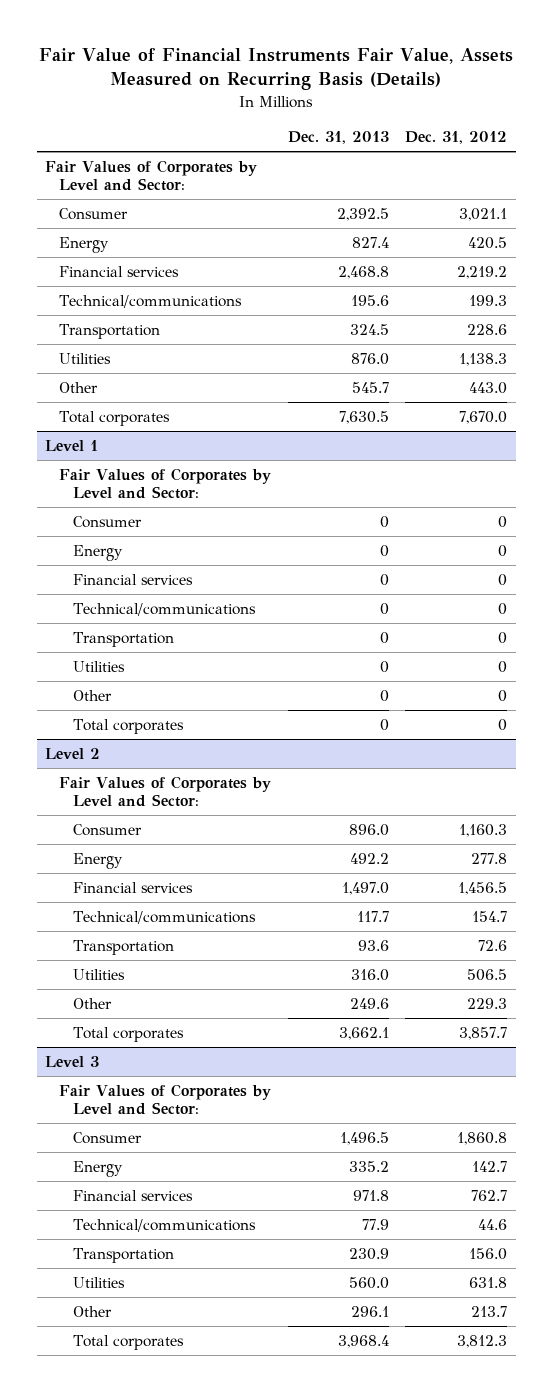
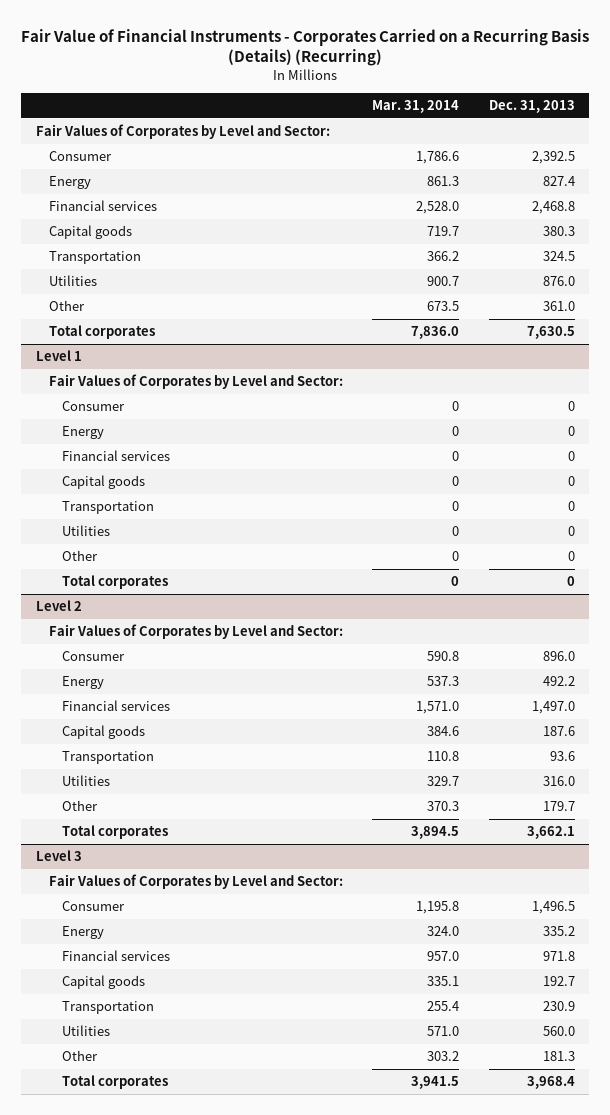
- Fair Value of Financial Instruments Fair Value, Assets Measured on Recurring Basis (Details)
+ Fair Value of Financial Instruments - Corporates Carried on a Recurring Basis (Details) (Recurring)
- | Dec. 31, 2013 | Dec. 31, 2012
+ | Mar. 31, 2014 | Dec. 31, 2013
- Technical/communications | 195.6 | 199.3
+ Capital goods | 719.7 | 380.3
- Other | 545.7 | 443.0
+ Other | 673.5 | 361.0
@ Level 1
- Technical/communications | 0 | 0
+ Capital goods | 0 | 0
@ Level 2
- Technical/communications | 117.7 | 154.7
+ Capital goods | 384.6 | 187.6
- Other | 249.6 | 229.3
+ Other | 370.3 | 179.7
@ Level 3
- Technical/communications | 77.9 | 44.6
+ Capital goods | 335.1 | 192.7
- Other | 296.1 | 213.7
+ Other | 303.2 | 181.3

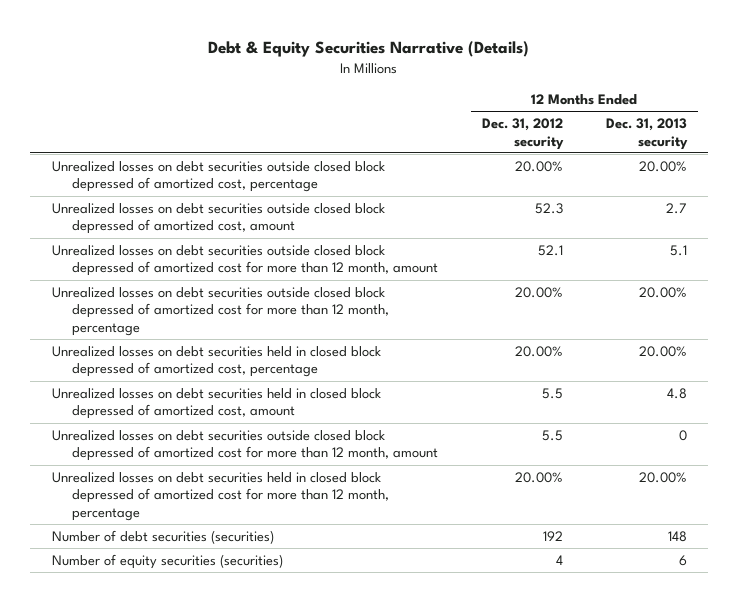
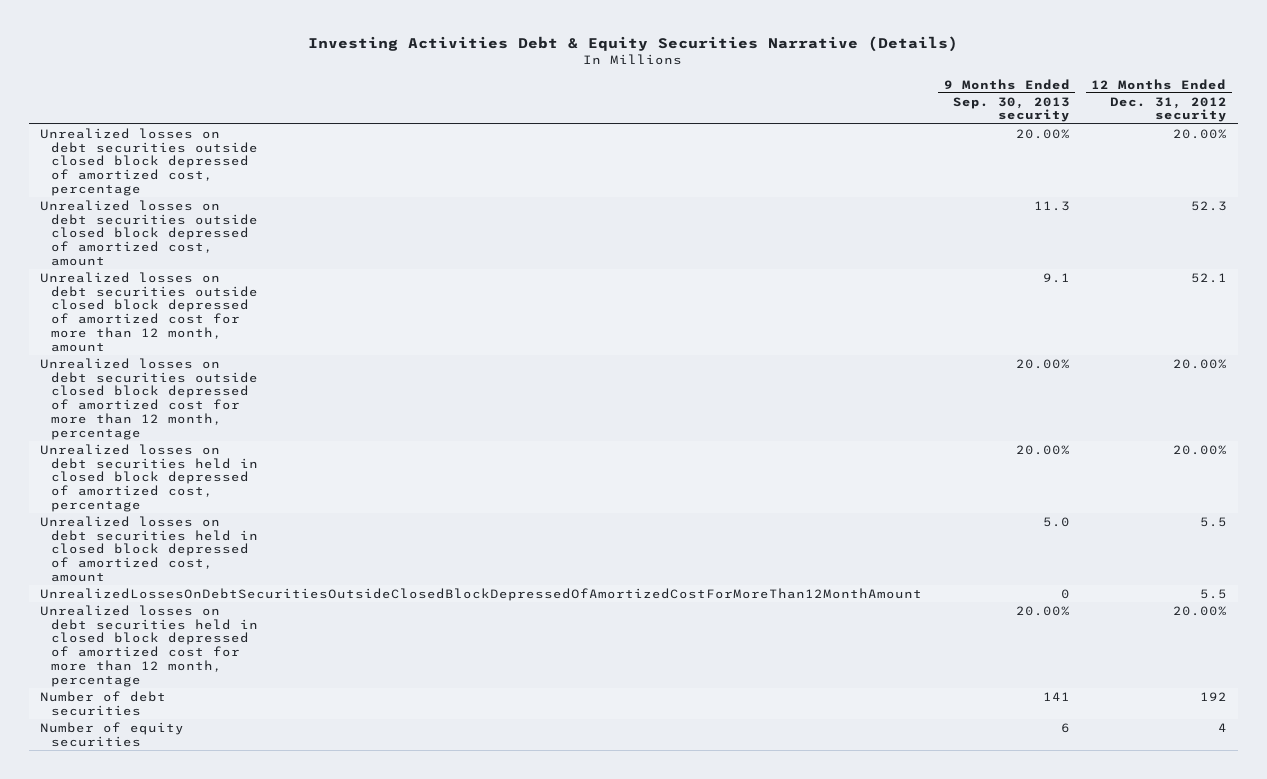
- Debt & Equity Securities Narrative (Details)
+ Investing Activities Debt & Equity Securities Narrative (Details)
- | 12 Months Ended Dec. 31, 2012 security | 12 Months Ended Dec. 31, 2013 security
+ | 9 Months Ended Sep. 30, 2013 security | 12 Months Ended Dec. 31, 2012 security
- Unrealized losses on debt securities outside closed block depressed of amortized cost for more than 12 month, amount | 5.5 | 0
+ UnrealizedLossesOnDebtSecuritiesOutsideClosedBlockDepressedOfAmortizedCostForMoreThan12MonthAmount | 0 | 5.5
- Number of debt securities (securities) | 192 | 148
- Number of equity securities (securities) | 4 | 6
+ Number of debt securities | 141 | 192
+ Number of equity securities | 6 | 4

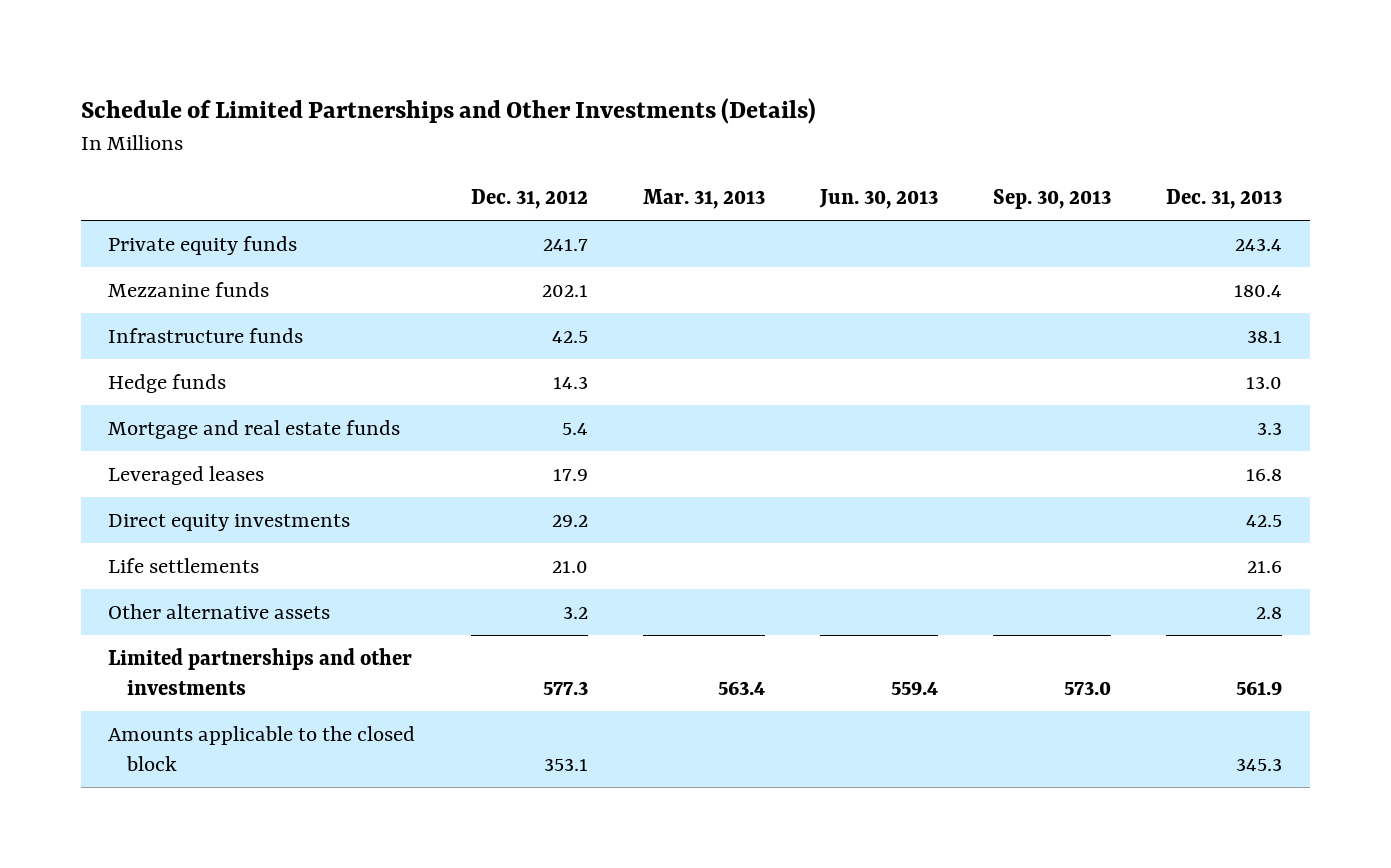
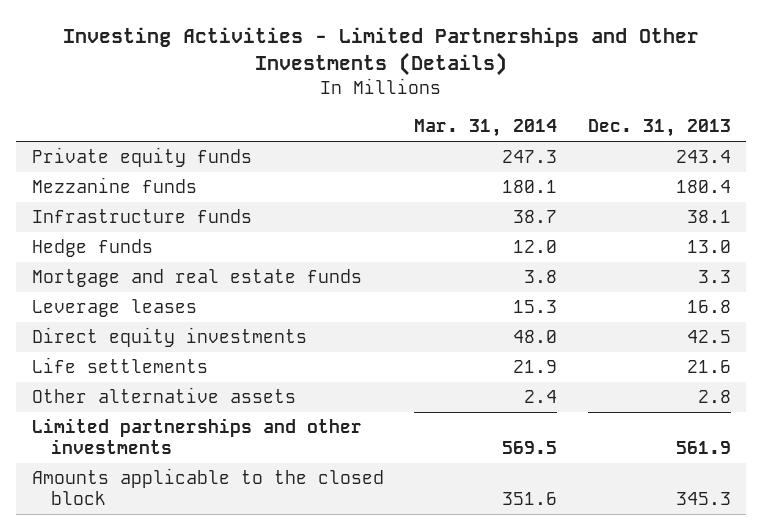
- Schedule of Limited Partnerships and Other Investments (Details)
+ Investing Activities - Limited Partnerships and Other Investments (Details)
- | Dec. 31, 2012 | Mar. 31, 2013 | Jun. 30, 2013 | Sep. 30, 2013 | Dec. 31, 2013
+ | Mar. 31, 2014 | Dec. 31, 2013
- Leveraged leases | 17.9 | | | | 16.8
+ Leverage leases | 15.3 | 16.8

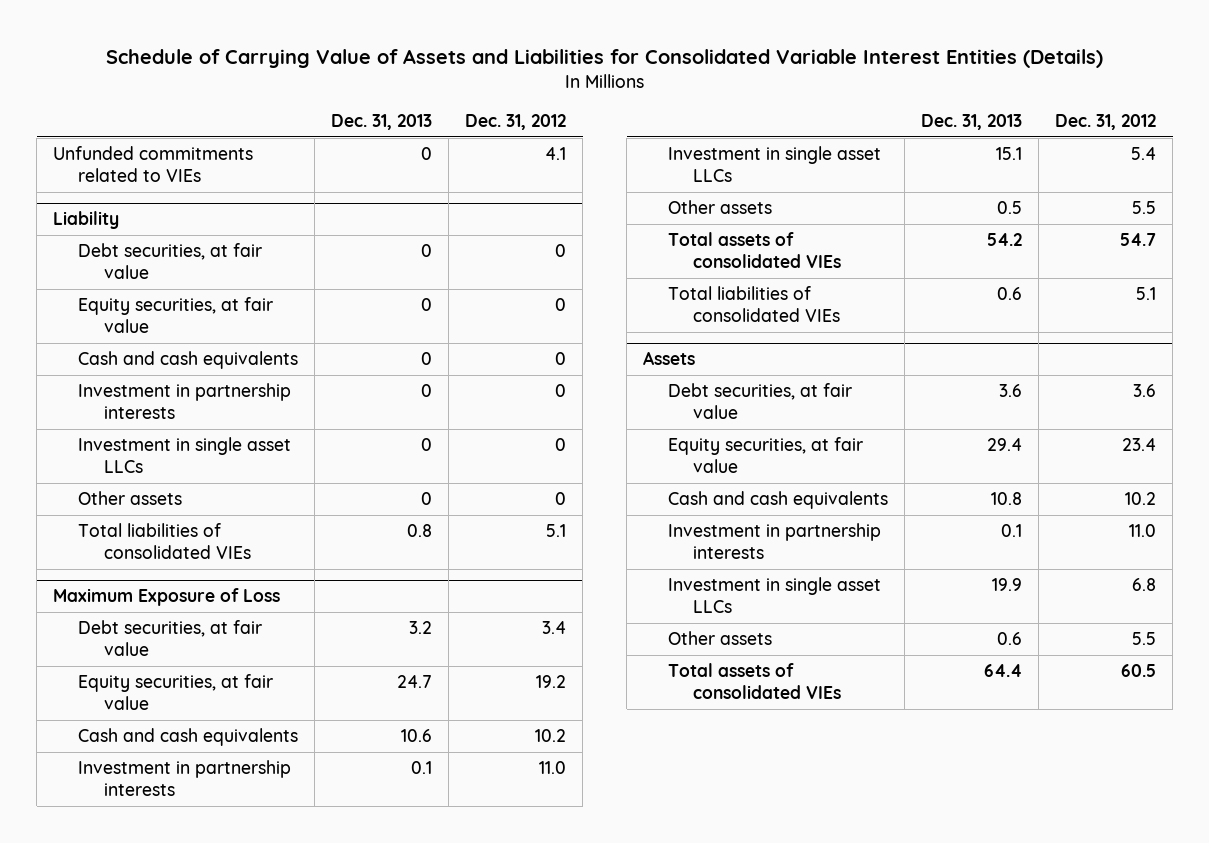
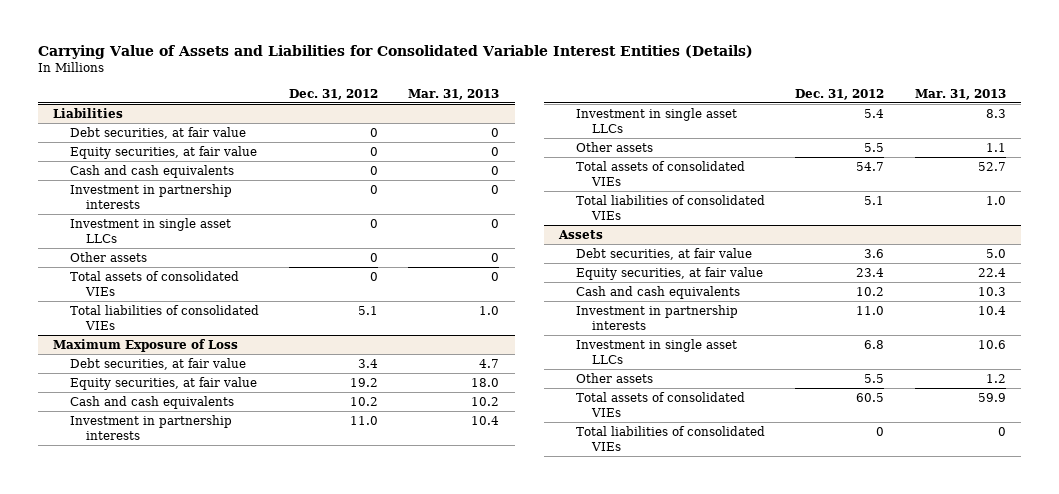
- Schedule of Carrying Value of Assets and Liabilities for Consolidated Variable Interest Entities (Details)
+ Carrying Value of Assets and Liabilities for Consolidated Variable Interest Entities (Details)
- | Dec. 31, 2013 | Dec. 31, 2012
+ | Dec. 31, 2012 | Mar. 31, 2013
- Unfunded commitments related to VIEs | 0 | 4.1
- Liability
+ Liabilities
+ Total assets of consolidated VIEs | 0 | 0
@ Assets
+ Total liabilities of consolidated VIEs | 0 | 0

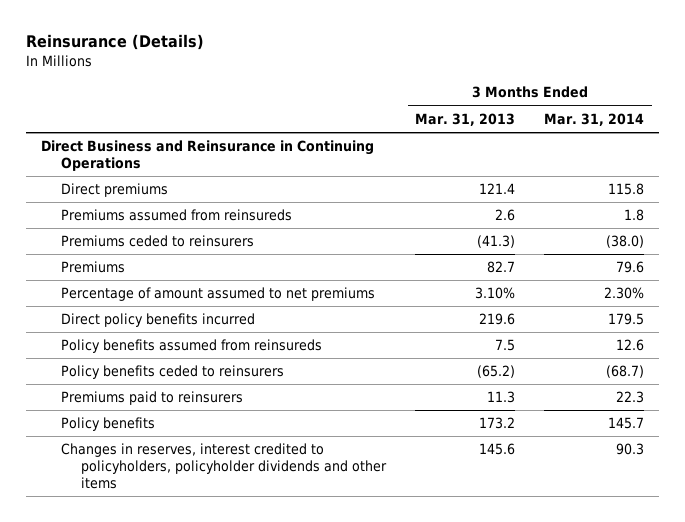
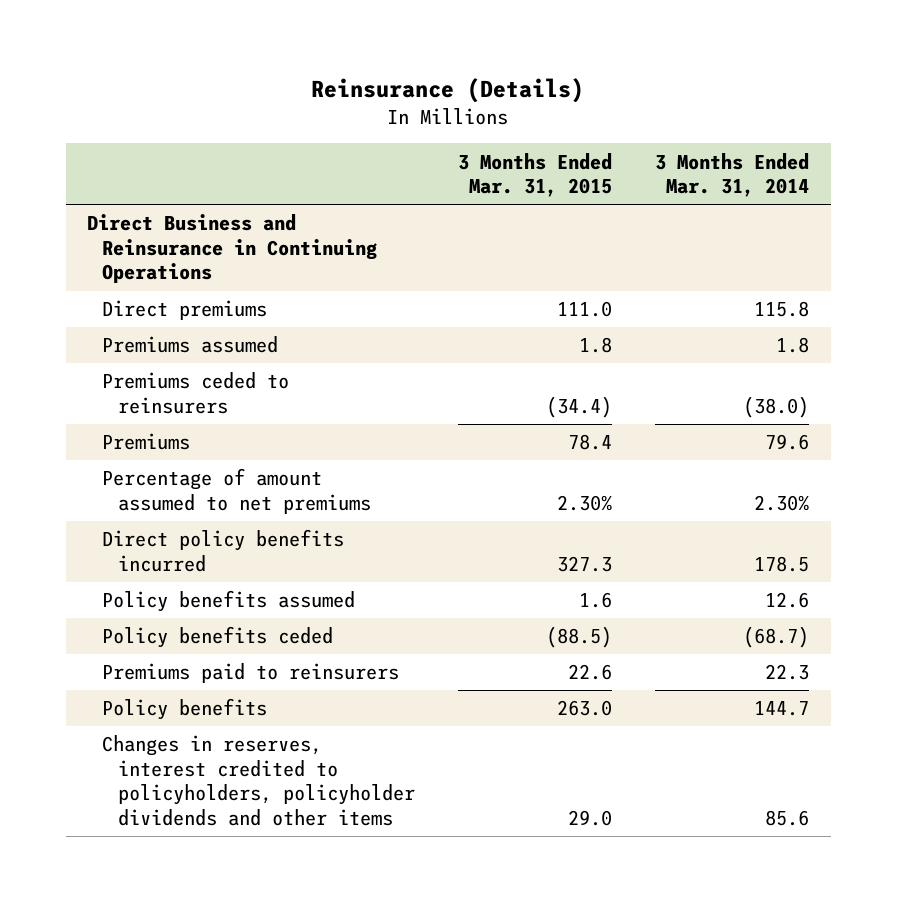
- | 3 Months Ended Mar. 31, 2013 | 3 Months Ended Mar. 31, 2014
+ | 3 Months Ended Mar. 31, 2015 | 3 Months Ended Mar. 31, 2014
- Premiums assumed from reinsureds | 2.6 | 1.8
+ Premiums assumed | 1.8 | 1.8
- Direct policy benefits incurred | 219.6 | 179.5
- Policy benefits assumed from reinsureds | 7.5 | 12.6
- Policy benefits ceded to reinsurers | (65.2) | (68.7)
+ Direct policy benefits incurred | 327.3 | 178.5
+ Policy benefits assumed | 1.6 | 12.6
+ Policy benefits ceded | (88.5) | (68.7)
- Policy benefits | 173.2 | 145.7
- Changes in reserves, interest credited to policyholders, policyholder dividends and other items | 145.6 | 90.3
+ Policy benefits | 263.0 | 144.7
+ Changes in reserves, interest credited to policyholders, policyholder dividends and other items | 29.0 | 85.6

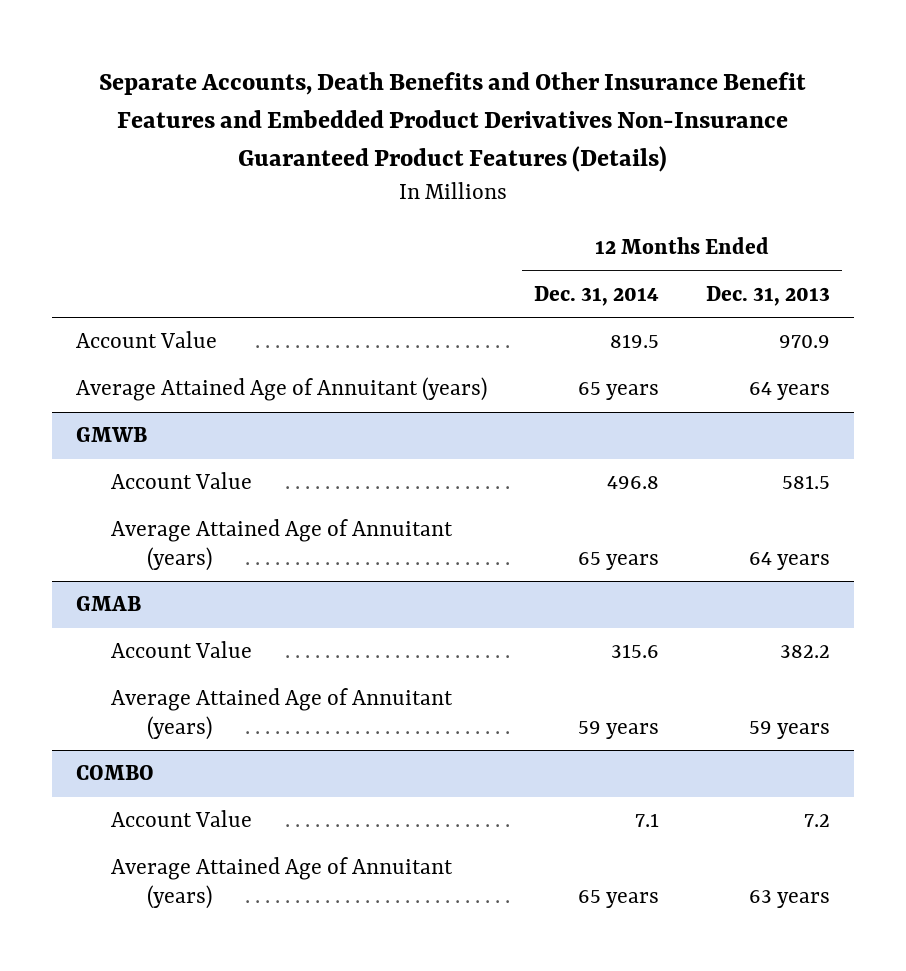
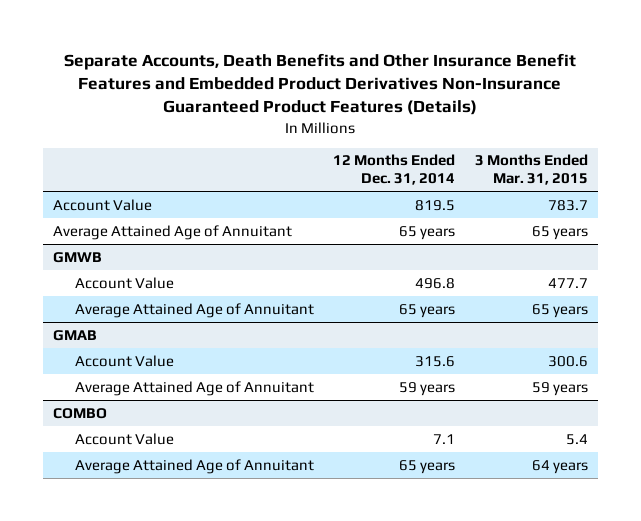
- | 12 Months Ended Dec. 31, 2014 | 12 Months Ended Dec. 31, 2013
+ | 12 Months Ended Dec. 31, 2014 | 3 Months Ended Mar. 31, 2015
- Average Attained Age of Annuitant (years) | 65 years | 64 years
+ Average Attained Age of Annuitant | 65 years | 65 years
@ GMWB
- Average Attained Age of Annuitant (years) | 65 years | 64 years
+ Average Attained Age of Annuitant | 65 years | 65 years
@ GMAB
- Average Attained Age of Annuitant (years) | 59 years | 59 years
+ Average Attained Age of Annuitant | 59 years | 59 years
@ COMBO
- Average Attained Age of Annuitant (years) | 65 years | 63 years
+ Average Attained Age of Annuitant | 65 years | 64 years

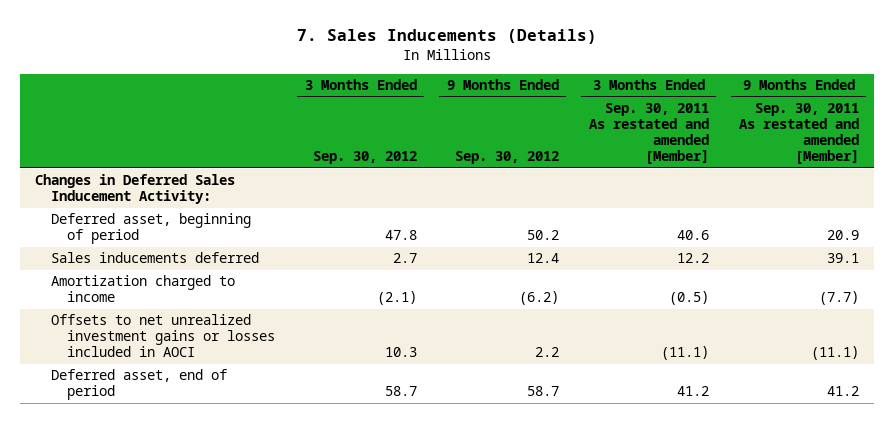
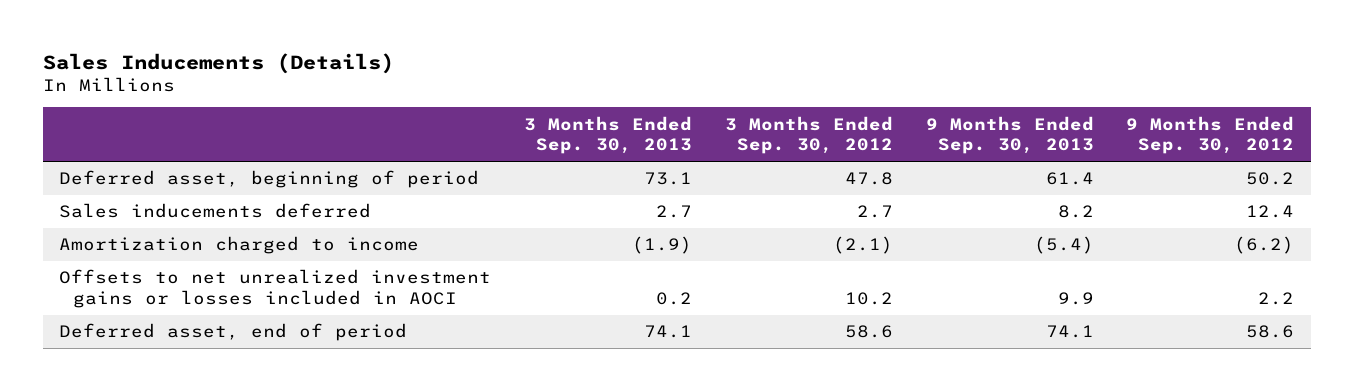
- 7. Sales Inducements (Details)
+ Sales Inducements (Details)
- | 3 Months Ended Sep. 30, 2012 | 9 Months Ended Sep. 30, 2012 | 3 Months Ended Sep. 30, 2011 As restated and amended [Member] | 9 Months Ended Sep. 30, 2011 As restated and amended [Member]
+ | 3 Months Ended Sep. 30, 2013 | 3 Months Ended Sep. 30, 2012 | 9 Months Ended Sep. 30, 2013 | 9 Months Ended Sep. 30, 2012
- Changes in Deferred Sales Inducement Activity:
- Offsets to net unrealized investment gains or losses included in AOCI | 10.3 | 2.2 | (11.1) | (11.1)
- Deferred asset, end of period | 58.7 | 58.7 | 41.2 | 41.2
+ Offsets to net unrealized investment gains or losses included in AOCI | 0.2 | 10.2 | 9.9 | 2.2
+ Deferred asset, end of period | 74.1 | 58.6 | 74.1 | 58.6

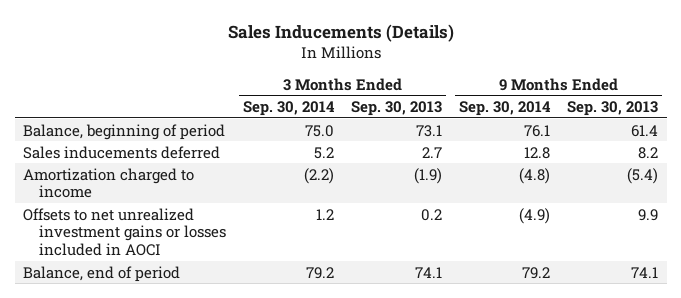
- | 3 Months Ended Sep. 30, 2013 | 3 Months Ended Sep. 30, 2012 | 9 Months Ended Sep. 30, 2013 | 9 Months Ended Sep. 30, 2012
+ | 3 Months Ended Sep. 30, 2014 | 3 Months Ended Sep. 30, 2013 | 9 Months Ended Sep. 30, 2014 | 9 Months Ended Sep. 30, 2013
- Deferred asset, beginning of period | 73.1 | 47.8 | 61.4 | 50.2
+ Balance, beginning of period | 75.0 | 73.1 | 76.1 | 61.4
- Deferred asset, end of period | 74.1 | 58.6 | 74.1 | 58.6
+ Balance, end of period | 79.2 | 74.1 | 79.2 | 74.1

